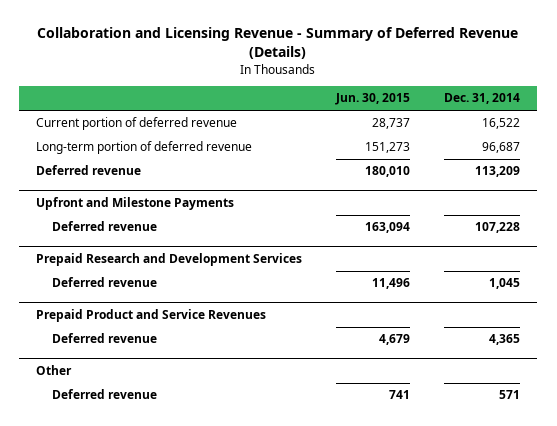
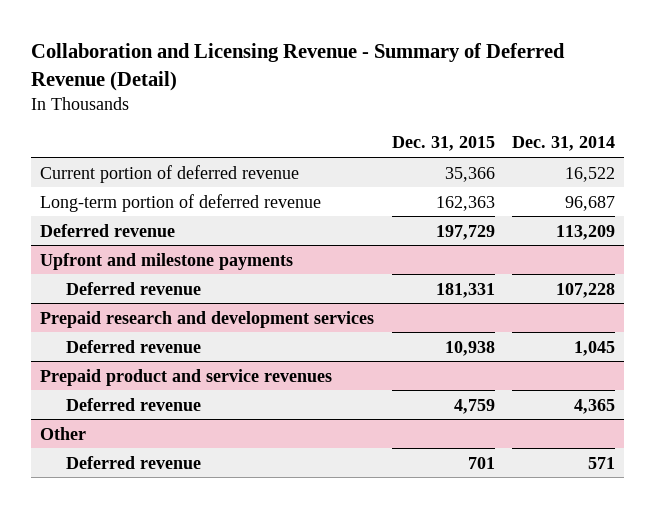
- Collaboration and Licensing Revenue - Summary of Deferred Revenue (Details)
+ Collaboration and Licensing Revenue - Summary of Deferred Revenue (Detail)
- | Jun. 30, 2015 | Dec. 31, 2014
+ | Dec. 31, 2015 | Dec. 31, 2014
- Upfront and Milestone Payments
+ Upfront and milestone payments
- Prepaid Research and Development Services
+ Prepaid research and development services
- Prepaid Product and Service Revenues
+ Prepaid product and service revenues

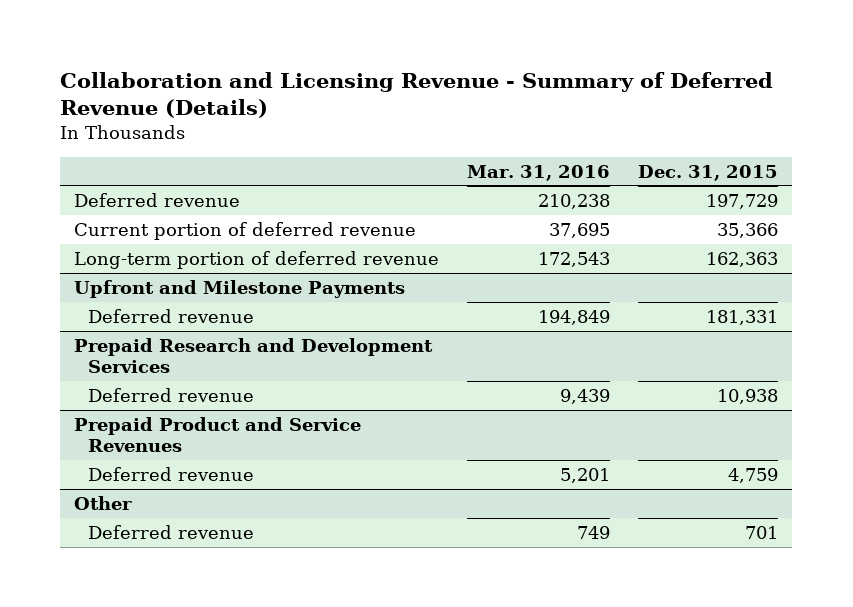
- Collaboration and Licensing Revenue - Summary of Deferred Revenue (Detail)
+ Collaboration and Licensing Revenue - Summary of Deferred Revenue (Details)
- | Dec. 31, 2015 | Dec. 31, 2014
+ | Mar. 31, 2016 | Dec. 31, 2015
moved up: Deferred revenue | 210,238 | 197,729
- Upfront and milestone payments
+ Upfront and Milestone Payments
- Prepaid research and development services
+ Prepaid Research and Development Services
- Prepaid product and service revenues
+ Prepaid Product and Service Revenues

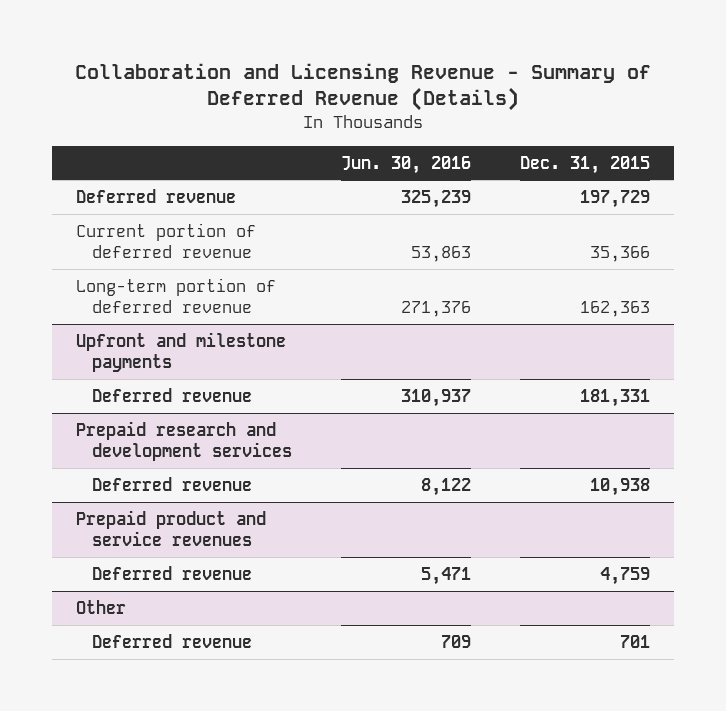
- | Mar. 31, 2016 | Dec. 31, 2015
+ | Jun. 30, 2016 | Dec. 31, 2015
- Upfront and Milestone Payments
+ Upfront and milestone payments
- Prepaid Research and Development Services
+ Prepaid research and development services
- Prepaid Product and Service Revenues
+ Prepaid product and service revenues

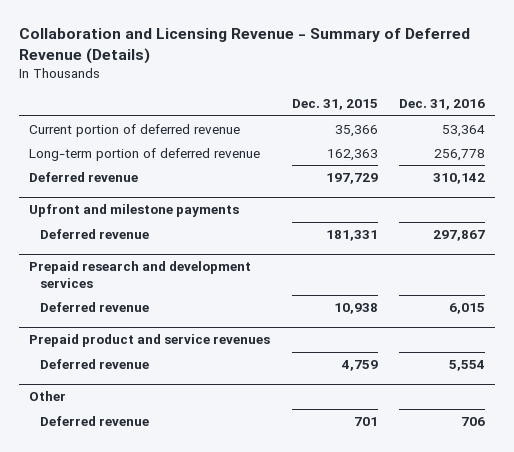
- | Jun. 30, 2016 | Dec. 31, 2015
+ | Dec. 31, 2015 | Dec. 31, 2016
moved down: Deferred revenue | 197,729 | 310,142

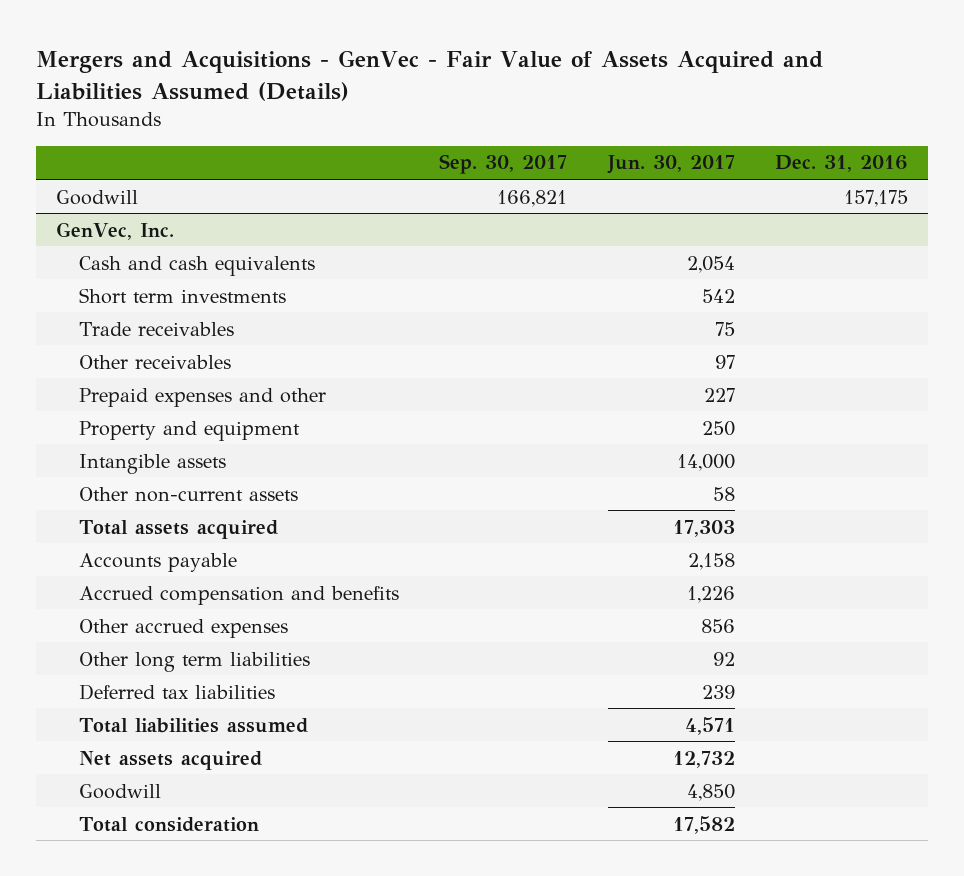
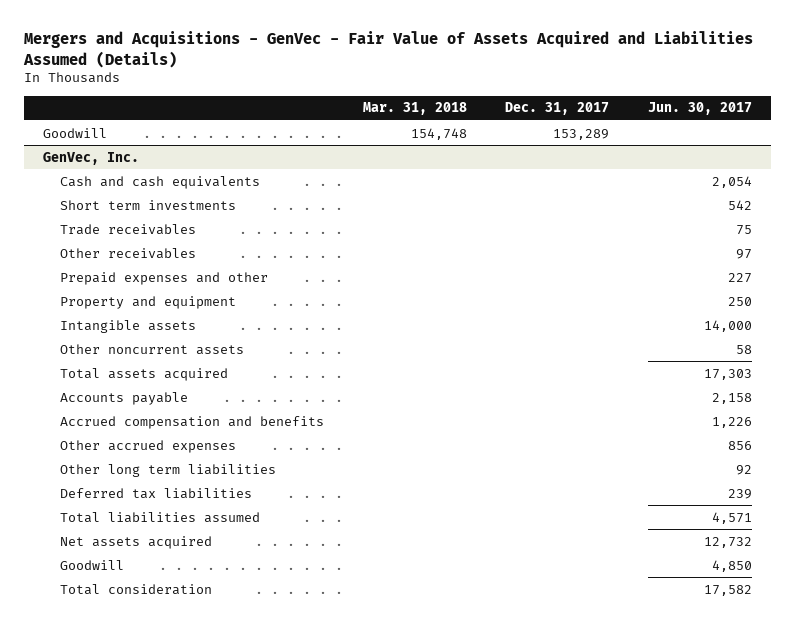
- | Sep. 30, 2017 | Jun. 30, 2017 | Dec. 31, 2016
+ | Mar. 31, 2018 | Dec. 31, 2017 | Jun. 30, 2017
@ GenVec, Inc.
- Other non-current assets | | 58 |
+ Other noncurrent assets | | | 58

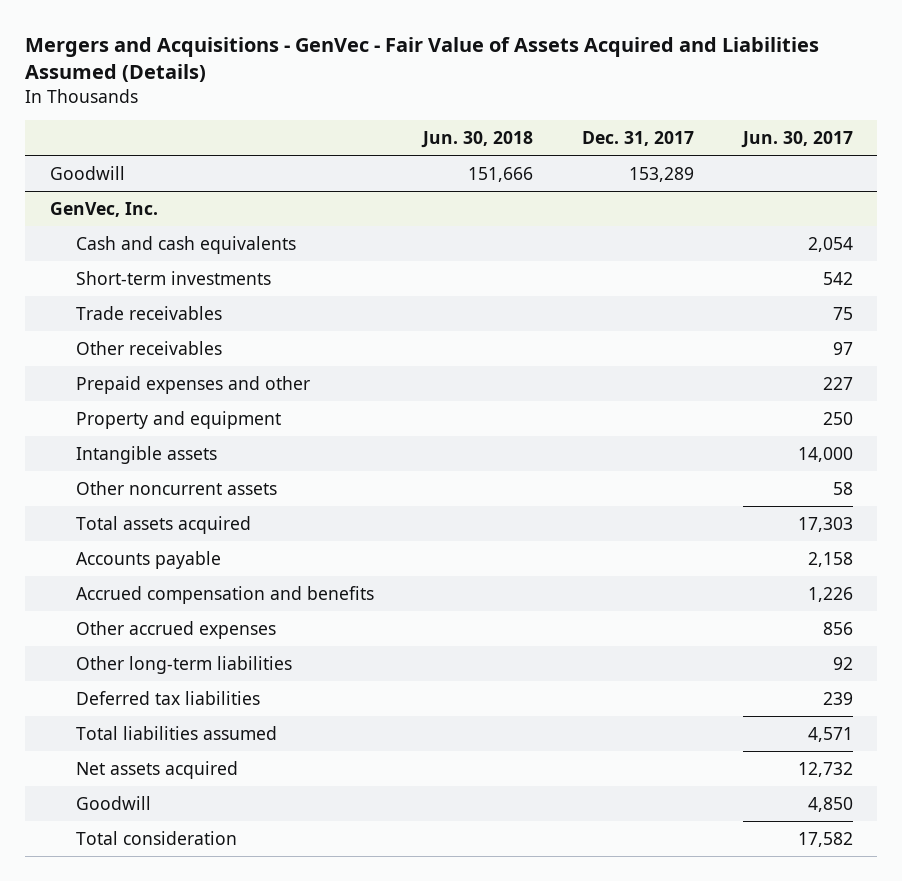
- | Mar. 31, 2018 | Dec. 31, 2017 | Jun. 30, 2017
+ | Jun. 30, 2018 | Dec. 31, 2017 | Jun. 30, 2017
@ GenVec, Inc.
- Short term investments | | | 542
+ Short-term investments | | | 542
- Other long term liabilities | | | 92
+ Other long-term liabilities | | | 92

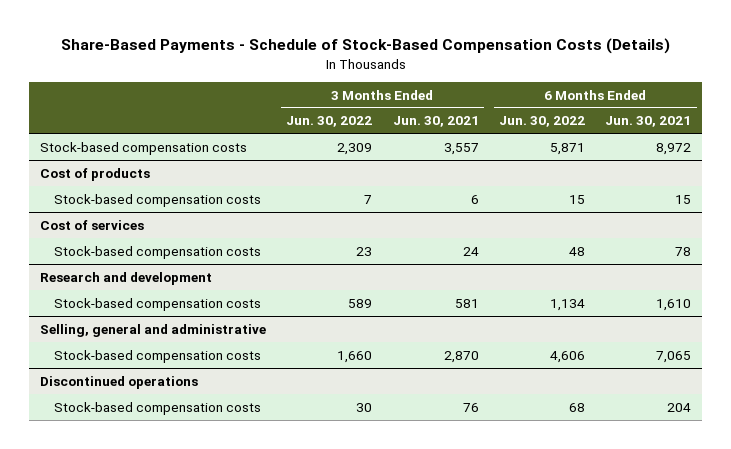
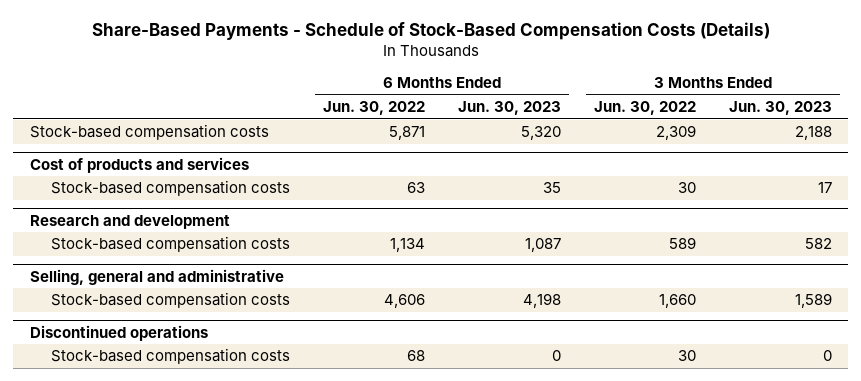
- | 3 Months Ended Jun. 30, 2022 | 3 Months Ended Jun. 30, 2021 | 6 Months Ended Jun. 30, 2022 | 6 Months Ended Jun. 30, 2021
+ | 6 Months Ended Jun. 30, 2022 | 6 Months Ended Jun. 30, 2023 | 3 Months Ended Jun. 30, 2022 | 3 Months Ended Jun. 30, 2023
- Cost of products
- Stock-based compensation costs | 7 | 6 | 15 | 15
- Cost of services
- Stock-based compensation costs | 23 | 24 | 48 | 78
+ Cost of products and services
+ Stock-based compensation costs | 63 | 35 | 30 | 17

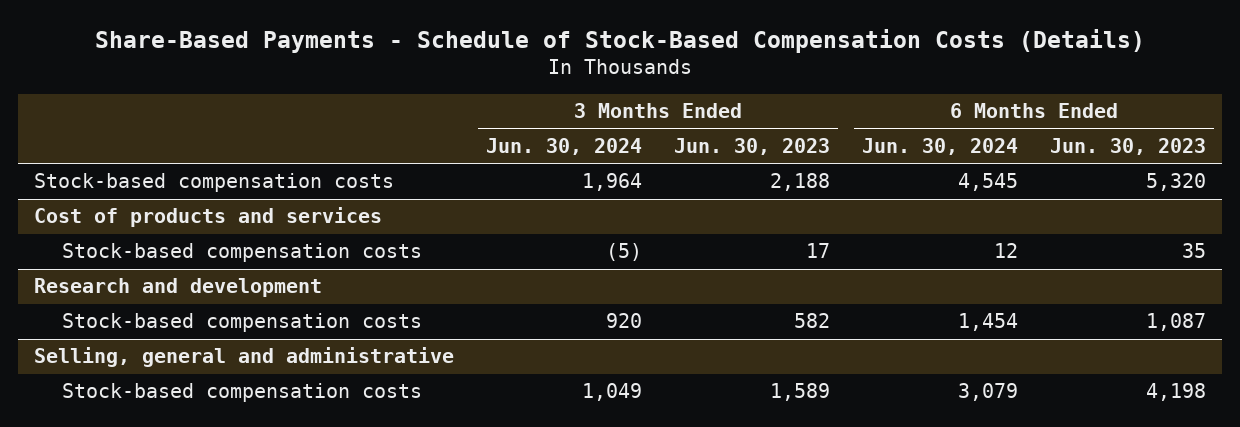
- | 6 Months Ended Jun. 30, 2022 | 6 Months Ended Jun. 30, 2023 | 3 Months Ended Jun. 30, 2022 | 3 Months Ended Jun. 30, 2023
+ | 3 Months Ended Jun. 30, 2024 | 3 Months Ended Jun. 30, 2023 | 6 Months Ended Jun. 30, 2024 | 6 Months Ended Jun. 30, 2023
- Discontinued operations
- Stock-based compensation costs | 68 | 0 | 30 | 0

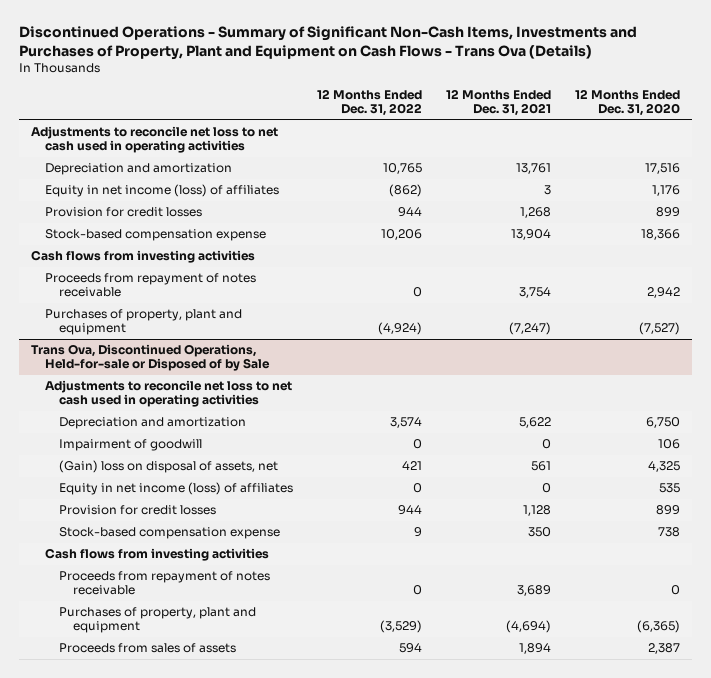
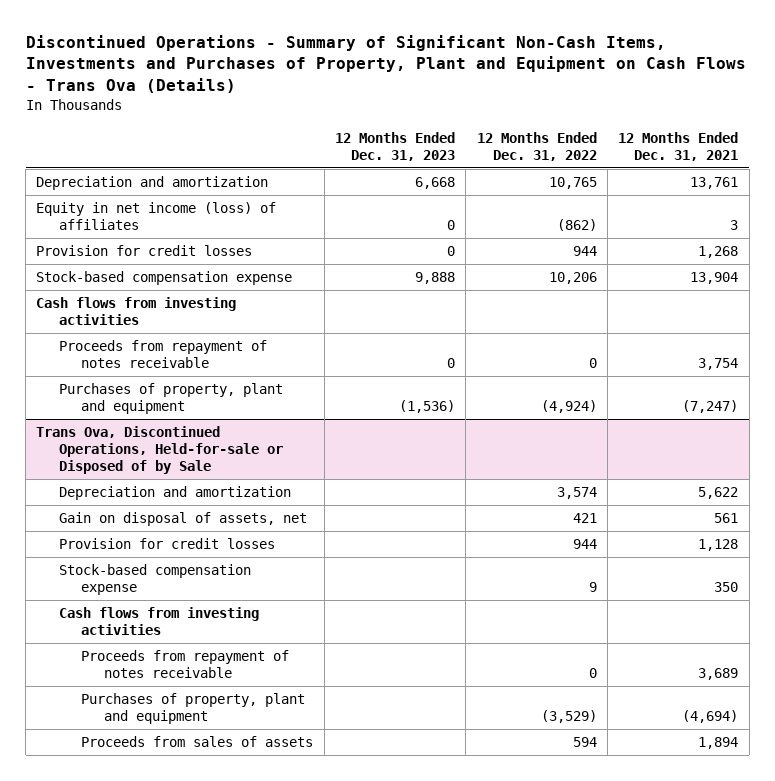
- | 12 Months Ended Dec. 31, 2022 | 12 Months Ended Dec. 31, 2021 | 12 Months Ended Dec. 31, 2020
+ | 12 Months Ended Dec. 31, 2023 | 12 Months Ended Dec. 31, 2022 | 12 Months Ended Dec. 31, 2021
- Adjustments to reconcile net loss to net cash used in operating activities
@ Trans Ova, Discontinued Operations, Held-for-sale or Disposed of by Sale
- Adjustments to reconcile net loss to net cash used in operating activities
- Impairment of goodwill | 0 | 0 | 106
- (Gain) loss on disposal of assets, net | 421 | 561 | 4,325
- Equity in net income (loss) of affiliates | 0 | 0 | 535
+ Gain on disposal of assets, net | | 421 | 561

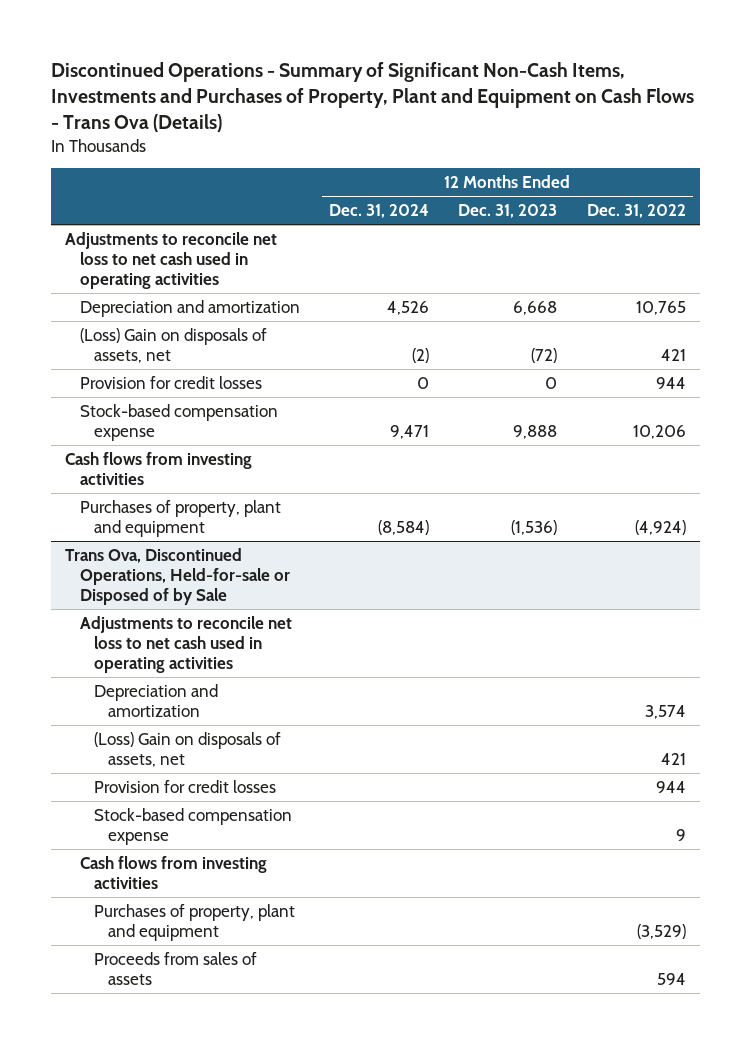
- | 12 Months Ended Dec. 31, 2023 | 12 Months Ended Dec. 31, 2022 | 12 Months Ended Dec. 31, 2021
+ | 12 Months Ended Dec. 31, 2024 | 12 Months Ended Dec. 31, 2023 | 12 Months Ended Dec. 31, 2022
+ Adjustments to reconcile net loss to net cash used in operating activities
- Equity in net income (loss) of affiliates | 0 | (862) | 3
+ (Loss) Gain on disposals of assets, net | (2) | (72) | 421
- Proceeds from repayment of notes receivable | 0 | 0 | 3,754
@ Trans Ova, Discontinued Operations, Held-for-sale or Disposed of by Sale
+ Adjustments to reconcile net loss to net cash used in operating activities
- Gain on disposal of assets, net | | 421 | 561
+ (Loss) Gain on disposals of assets, net | | | 421
- Proceeds from repayment of notes receivable | | 0 | 3,689

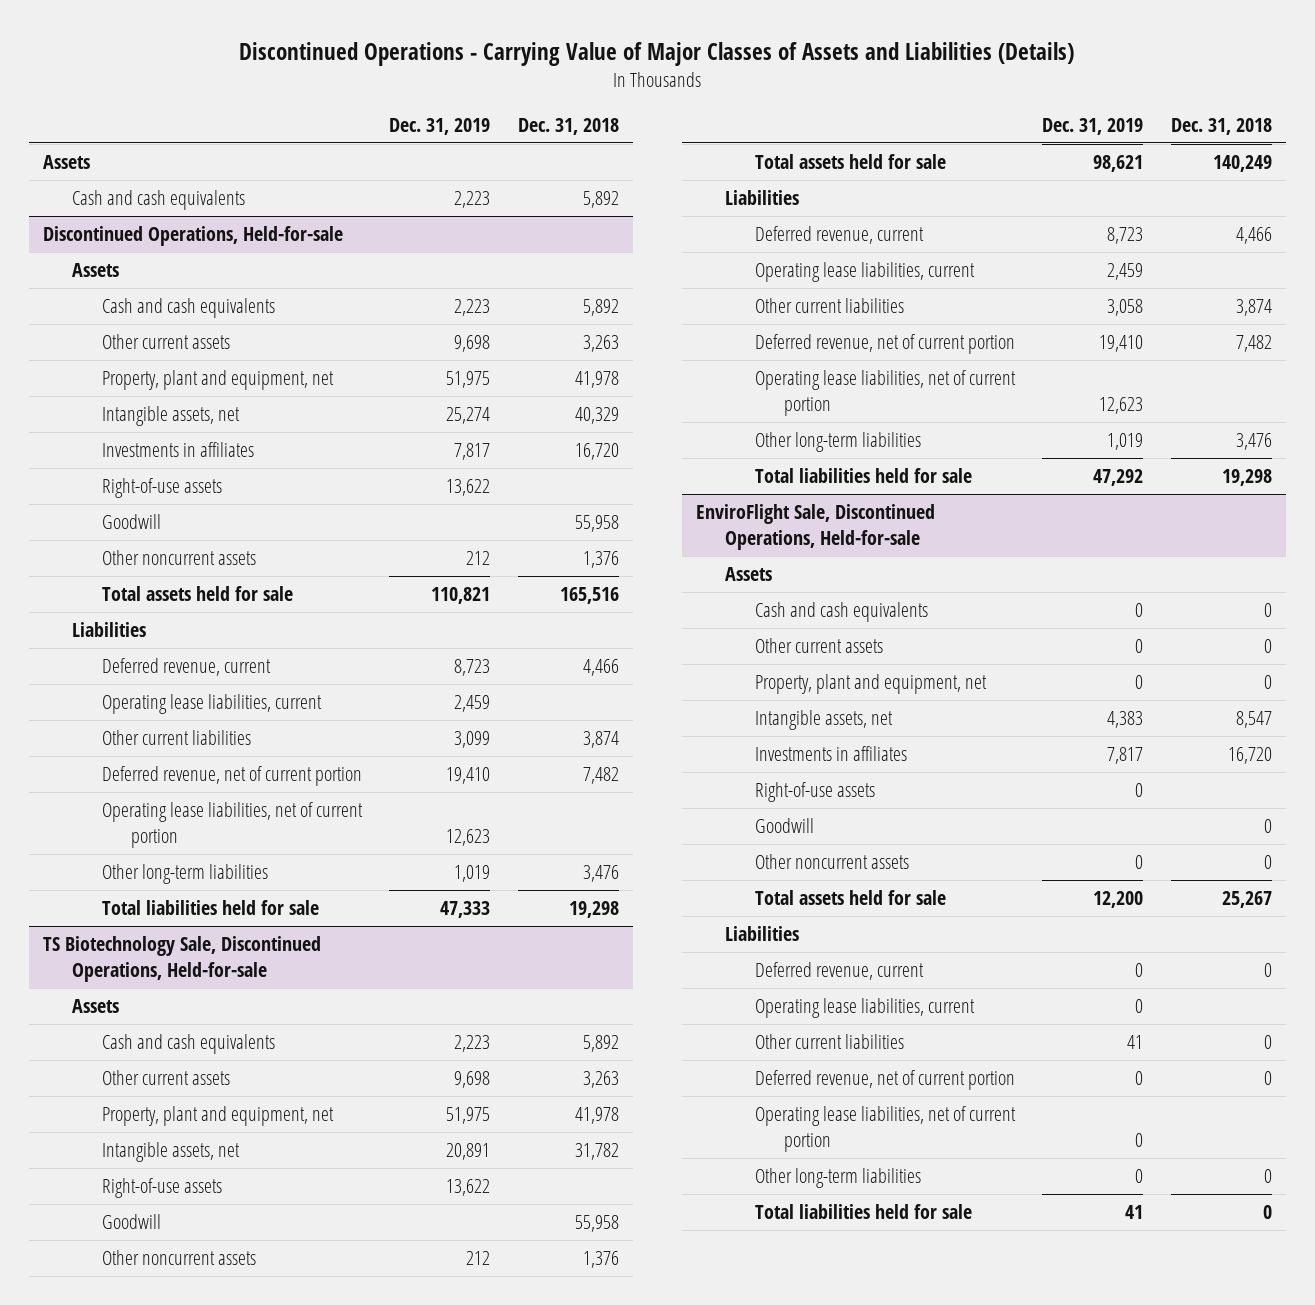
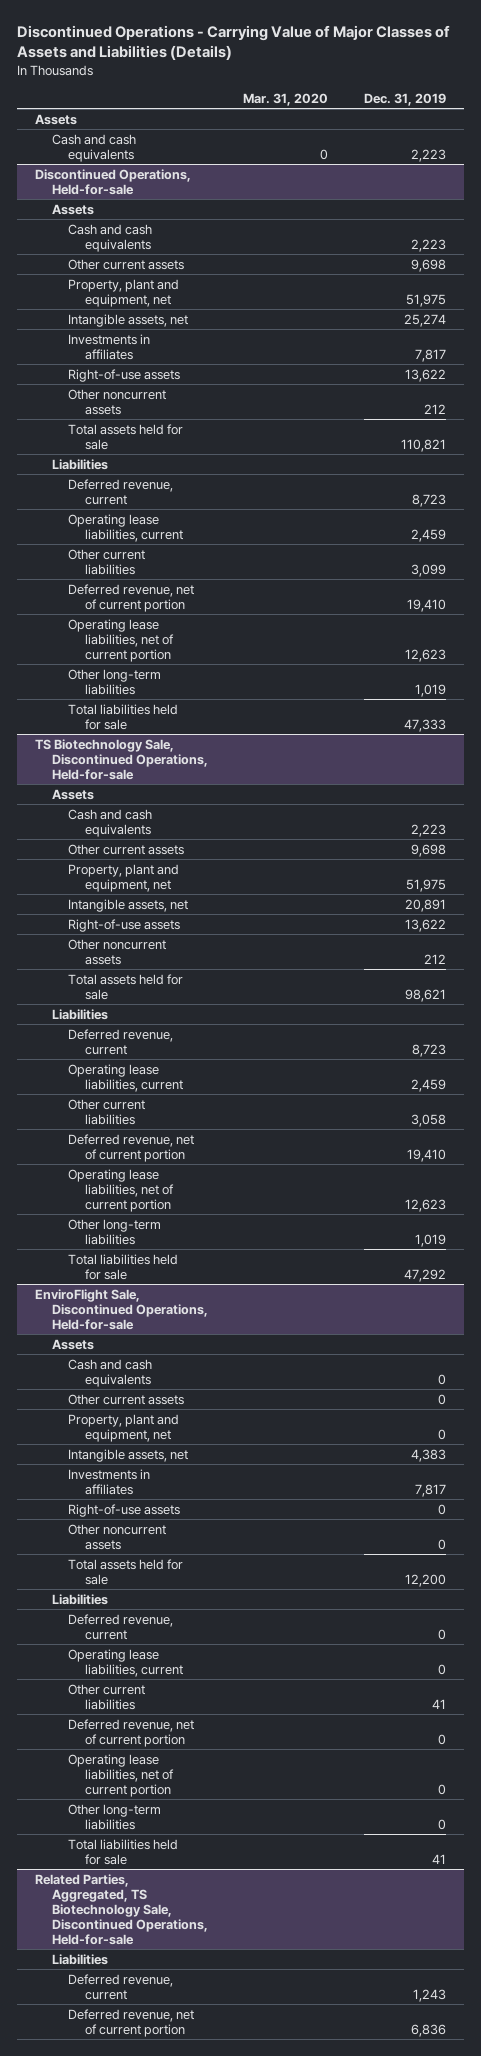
- | Dec. 31, 2019 | Dec. 31, 2018
+ | Mar. 31, 2020 | Dec. 31, 2019
@ Discontinued Operations, Held-for-sale
- Goodwill | | 55,958
@ TS Biotechnology Sale, Discontinued Operations, Held-for-sale
- Goodwill | | 55,958
@ EnviroFlight Sale, Discontinued Operations, Held-for-sale
- Goodwill | | 0
+ Related Parties, Aggregated, TS Biotechnology Sale, Discontinued Operations, Held-for-sale
+ Liabilities
+ Deferred revenue, current | | 1,243
+ Deferred revenue, net of current portion | | 6,836

